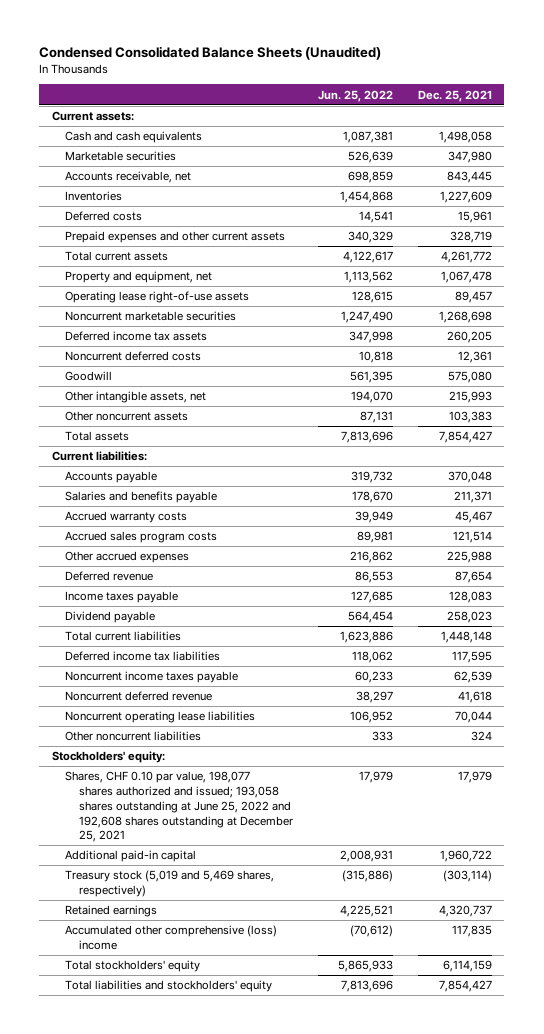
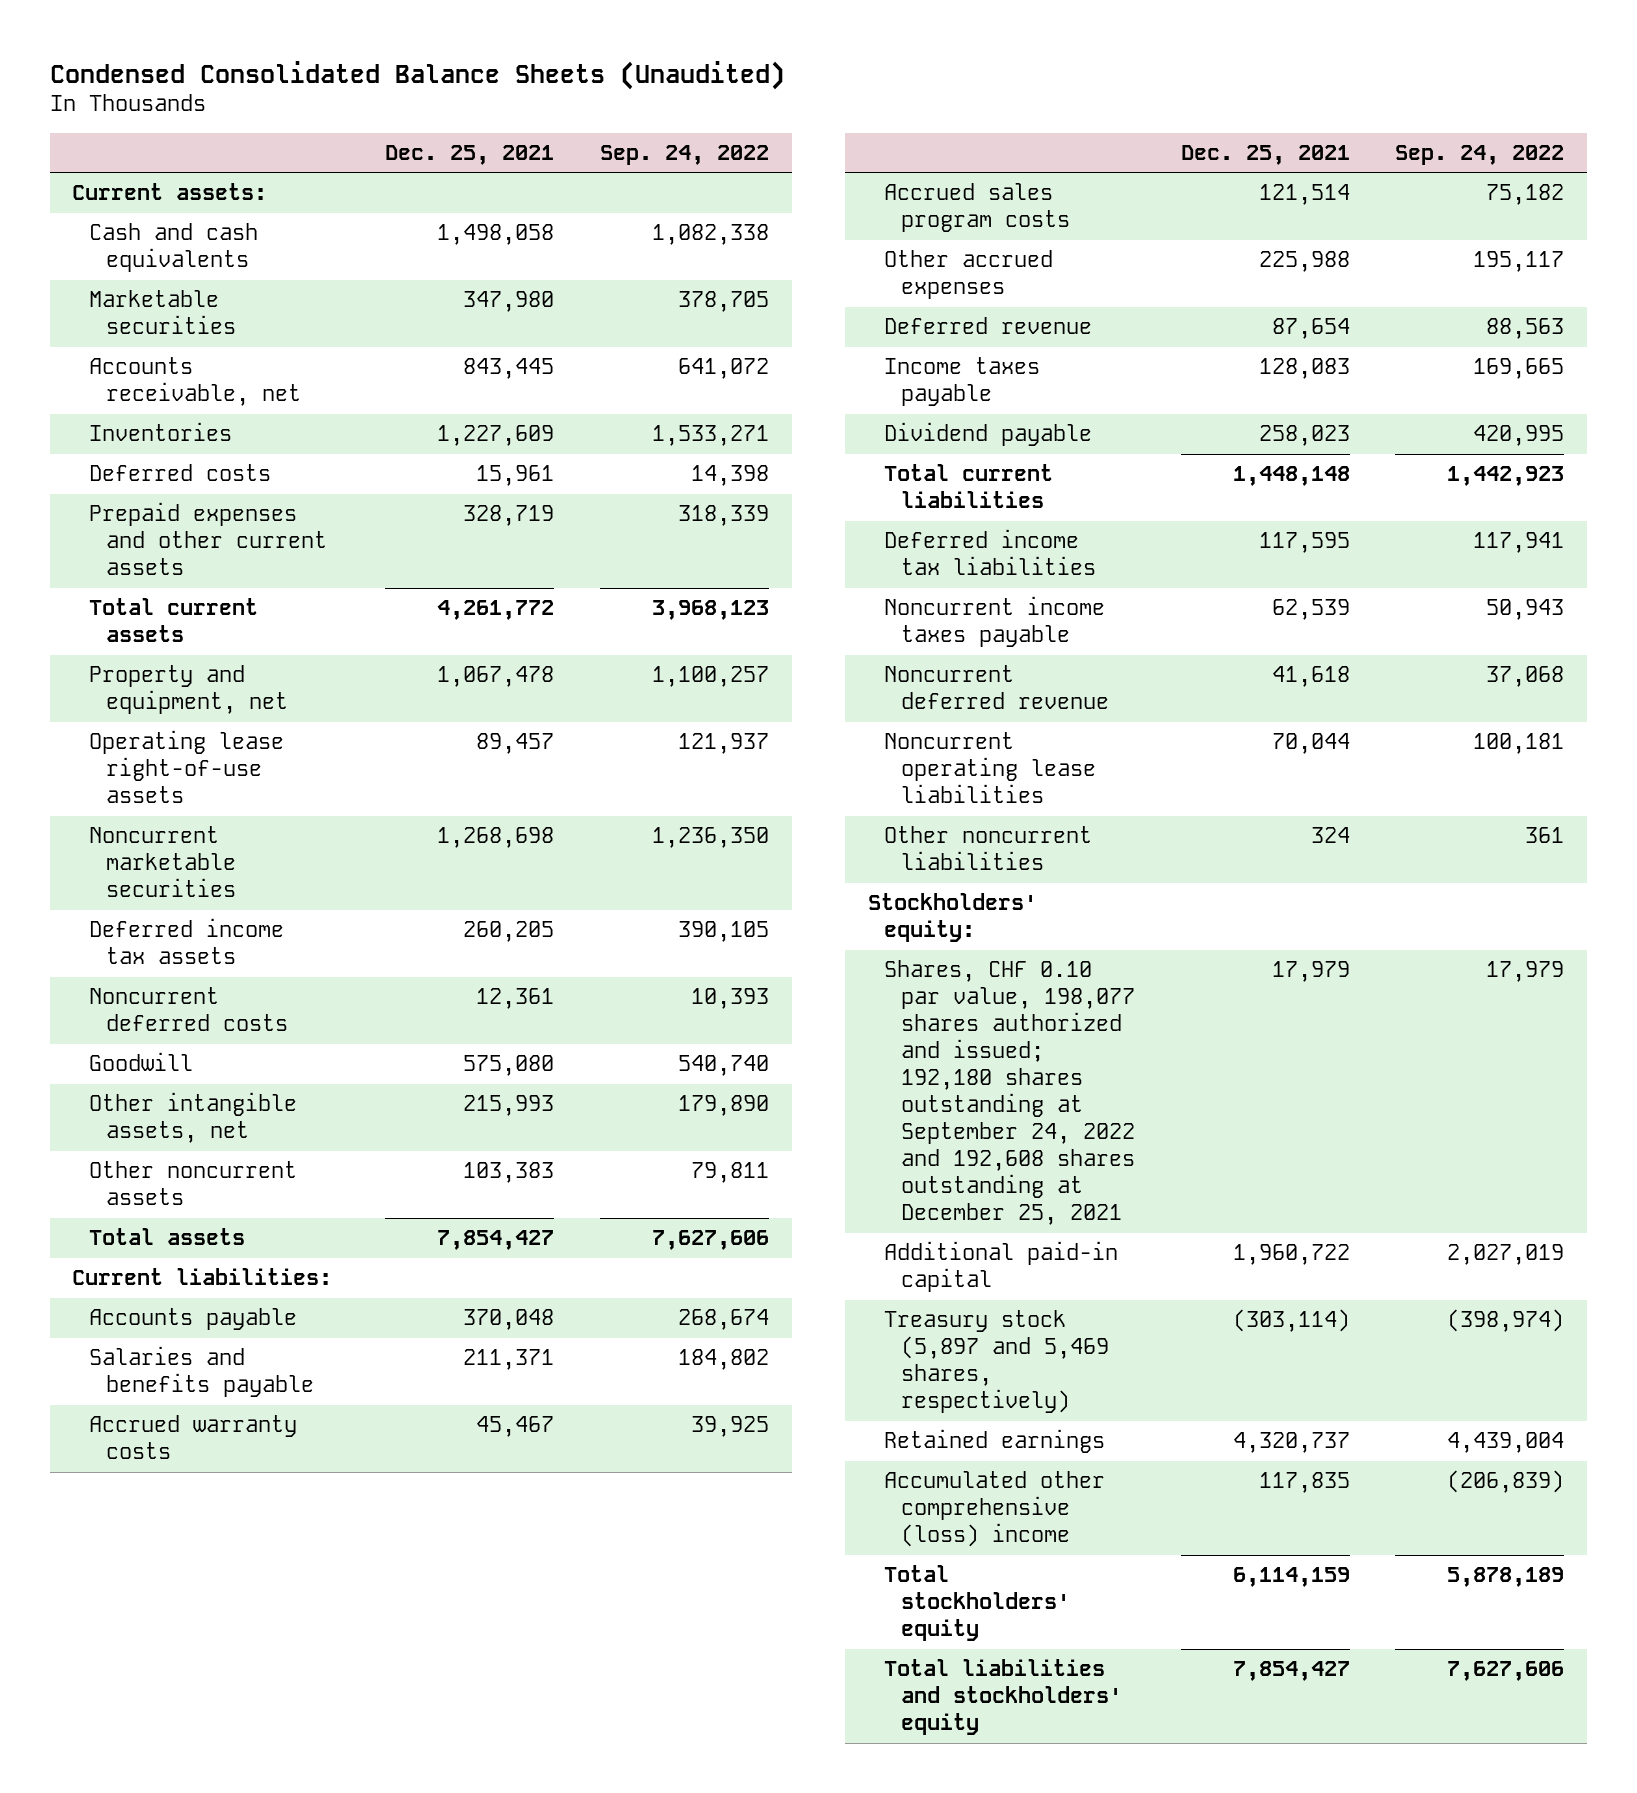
- | Jun. 25, 2022 | Dec. 25, 2021
+ | Dec. 25, 2021 | Sep. 24, 2022
- Shares, CHF 0.10 par value, 198,077 shares authorized and issued; 193,058 shares outstanding at June 25, 2022 and 192,608 shares outstanding at December 25, 2021 | 17,979 | 17,979
+ Shares, CHF 0.10 par value, 198,077 shares authorized and issued; 192,180 shares outstanding at September 24, 2022 and 192,608 shares outstanding at December 25, 2021 | 17,979 | 17,979
- Treasury stock (5,019 and 5,469 shares, respectively) | (315,886) | (303,114)
+ Treasury stock (5,897 and 5,469 shares, respectively) | (303,114) | (398,974)

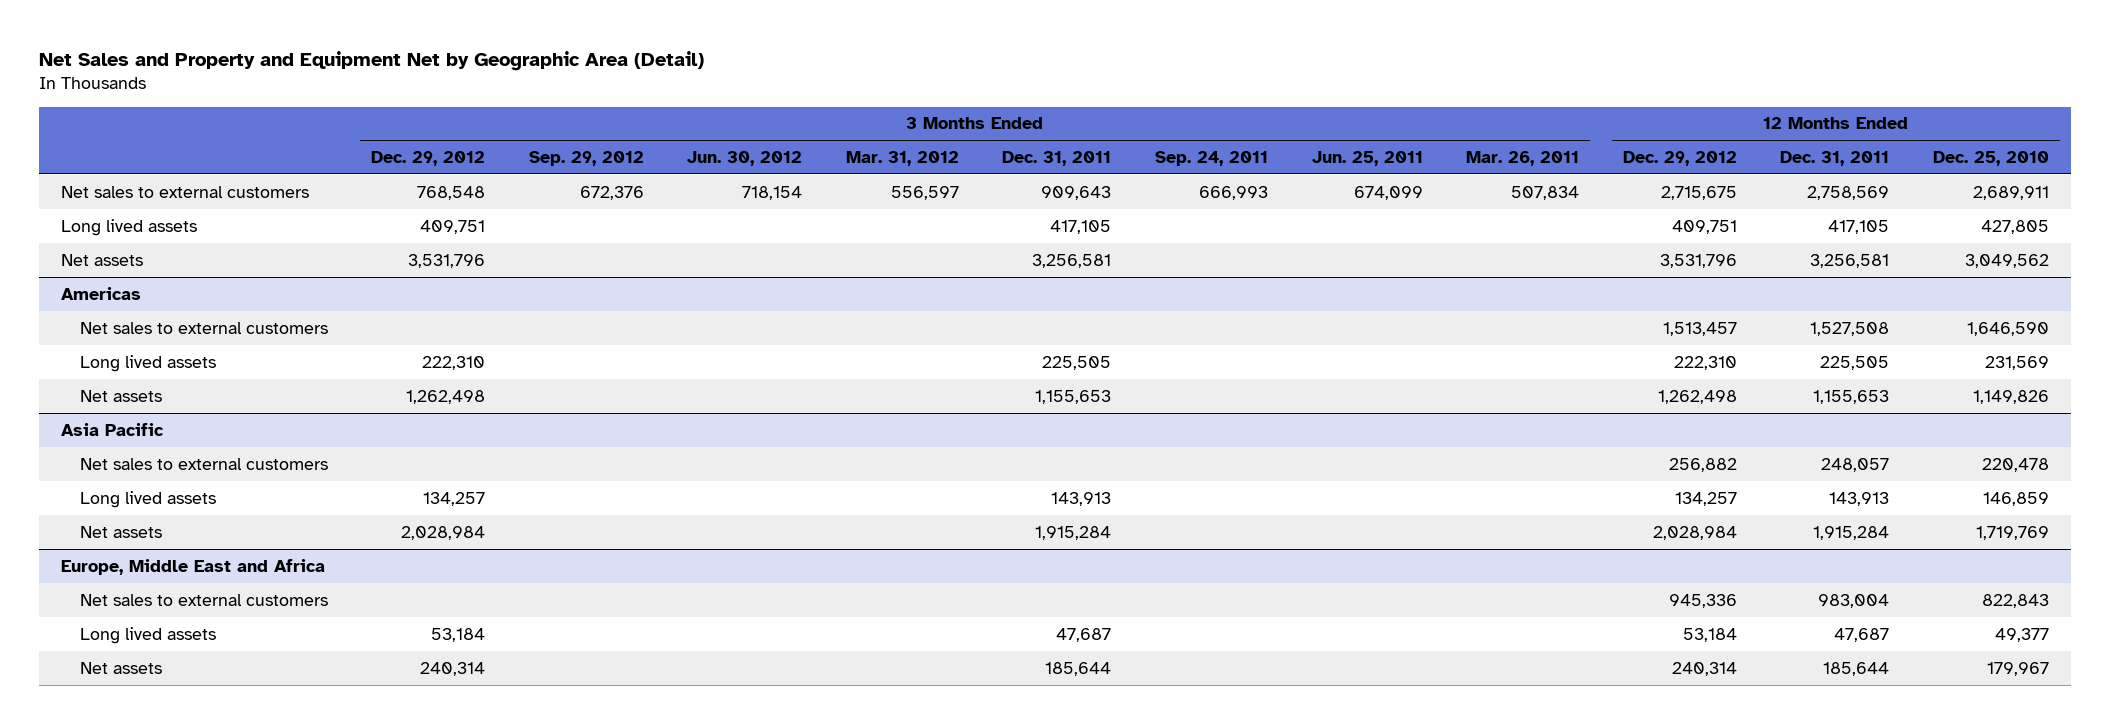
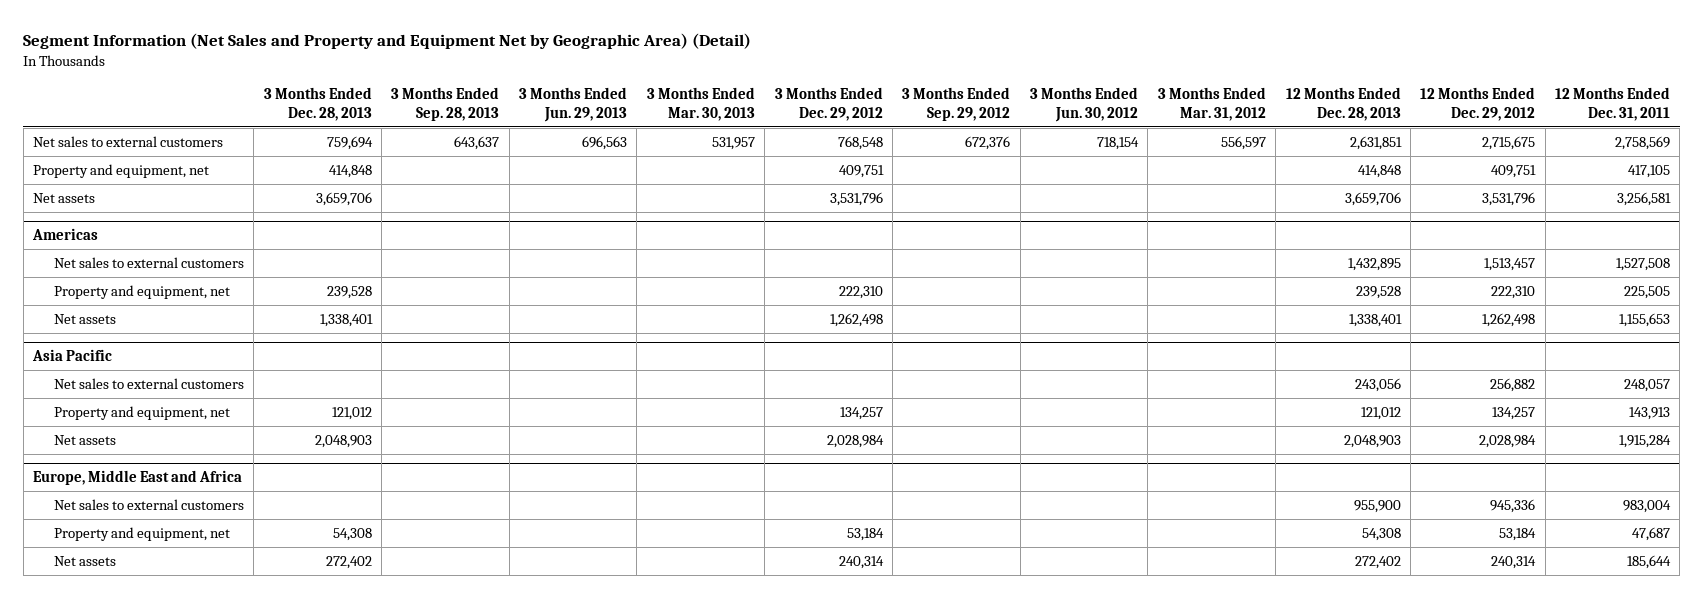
- Net Sales and Property and Equipment Net by Geographic Area (Detail)
+ Segment Information (Net Sales and Property and Equipment Net by Geographic Area) (Detail)
- | 3 Months Ended Dec. 29, 2012 | 3 Months Ended Sep. 29, 2012 | 3 Months Ended Jun. 30, 2012 | 3 Months Ended Mar. 31, 2012 | 3 Months Ended Dec. 31, 2011 | 3 Months Ended Sep. 24, 2011 | 3 Months Ended Jun. 25, 2011 | 3 Months Ended Mar. 26, 2011 | 12 Months Ended Dec. 29, 2012 | 12 Months Ended Dec. 31, 2011 | 12 Months Ended Dec. 25, 2010
+ | 3 Months Ended Dec. 28, 2013 | 3 Months Ended Sep. 28, 2013 | 3 Months Ended Jun. 29, 2013 | 3 Months Ended Mar. 30, 2013 | 3 Months Ended Dec. 29, 2012 | 3 Months Ended Sep. 29, 2012 | 3 Months Ended Jun. 30, 2012 | 3 Months Ended Mar. 31, 2012 | 12 Months Ended Dec. 28, 2013 | 12 Months Ended Dec. 29, 2012 | 12 Months Ended Dec. 31, 2011
- Long lived assets | 409,751 | | | | 417,105 | | | | 409,751 | 417,105 | 427,805
+ Property and equipment, net | 414,848 | | | | 409,751 | | | | 414,848 | 409,751 | 417,105
@ Americas
- Long lived assets | 222,310 | | | | 225,505 | | | | 222,310 | 225,505 | 231,569
+ Property and equipment, net | 239,528 | | | | 222,310 | | | | 239,528 | 222,310 | 225,505
@ Asia Pacific
- Long lived assets | 134,257 | | | | 143,913 | | | | 134,257 | 143,913 | 146,859
+ Property and equipment, net | 121,012 | | | | 134,257 | | | | 121,012 | 134,257 | 143,913
@ Europe, Middle East and Africa
- Long lived assets | 53,184 | | | | 47,687 | | | | 53,184 | 47,687 | 49,377
+ Property and equipment, net | 54,308 | | | | 53,184 | | | | 54,308 | 53,184 | 47,687

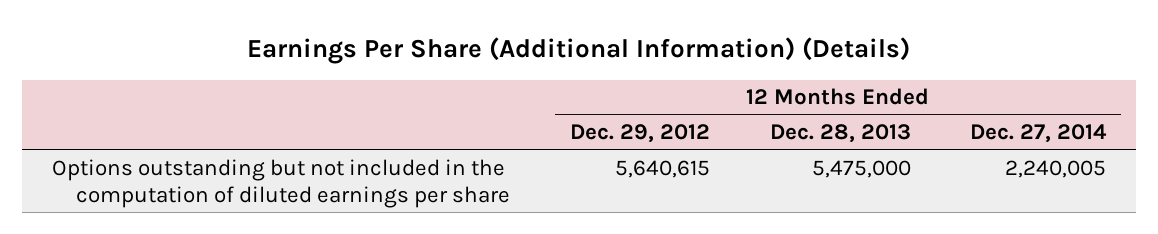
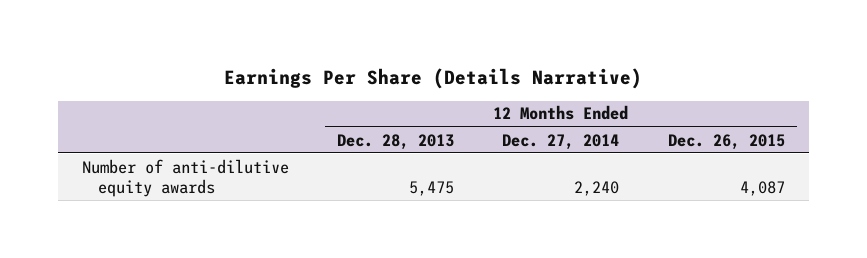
- Earnings Per Share (Additional Information) (Details)
+ Earnings Per Share (Details Narrative)
- | 12 Months Ended Dec. 29, 2012 | 12 Months Ended Dec. 28, 2013 | 12 Months Ended Dec. 27, 2014
+ | 12 Months Ended Dec. 28, 2013 | 12 Months Ended Dec. 27, 2014 | 12 Months Ended Dec. 26, 2015
- Options outstanding but not included in the computation of diluted earnings per share | 5,640,615 | 5,475,000 | 2,240,005
+ Number of anti-dilutive equity awards | 5,475 | 2,240 | 4,087

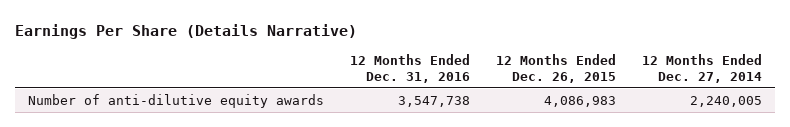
- | 12 Months Ended Dec. 28, 2013 | 12 Months Ended Dec. 27, 2014 | 12 Months Ended Dec. 26, 2015
+ | 12 Months Ended Dec. 31, 2016 | 12 Months Ended Dec. 26, 2015 | 12 Months Ended Dec. 27, 2014
- Number of anti-dilutive equity awards | 5,475 | 2,240 | 4,087
+ Number of anti-dilutive equity awards | 3,547,738 | 4,086,983 | 2,240,005

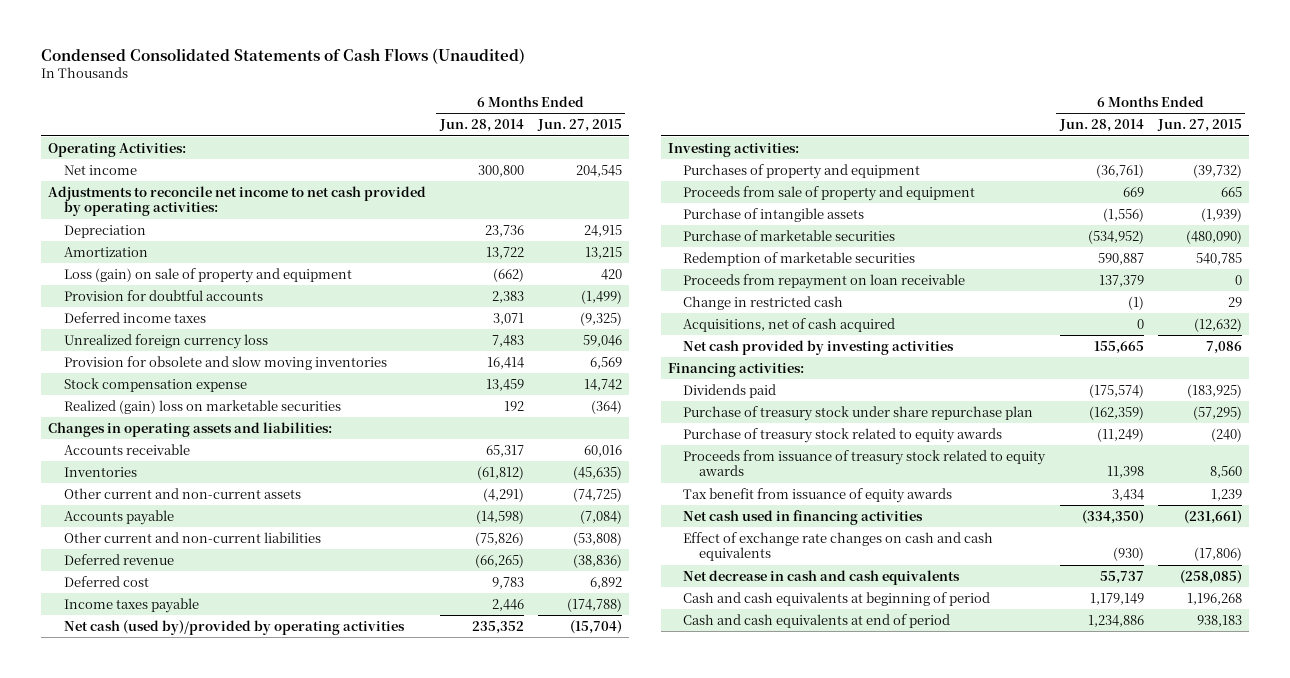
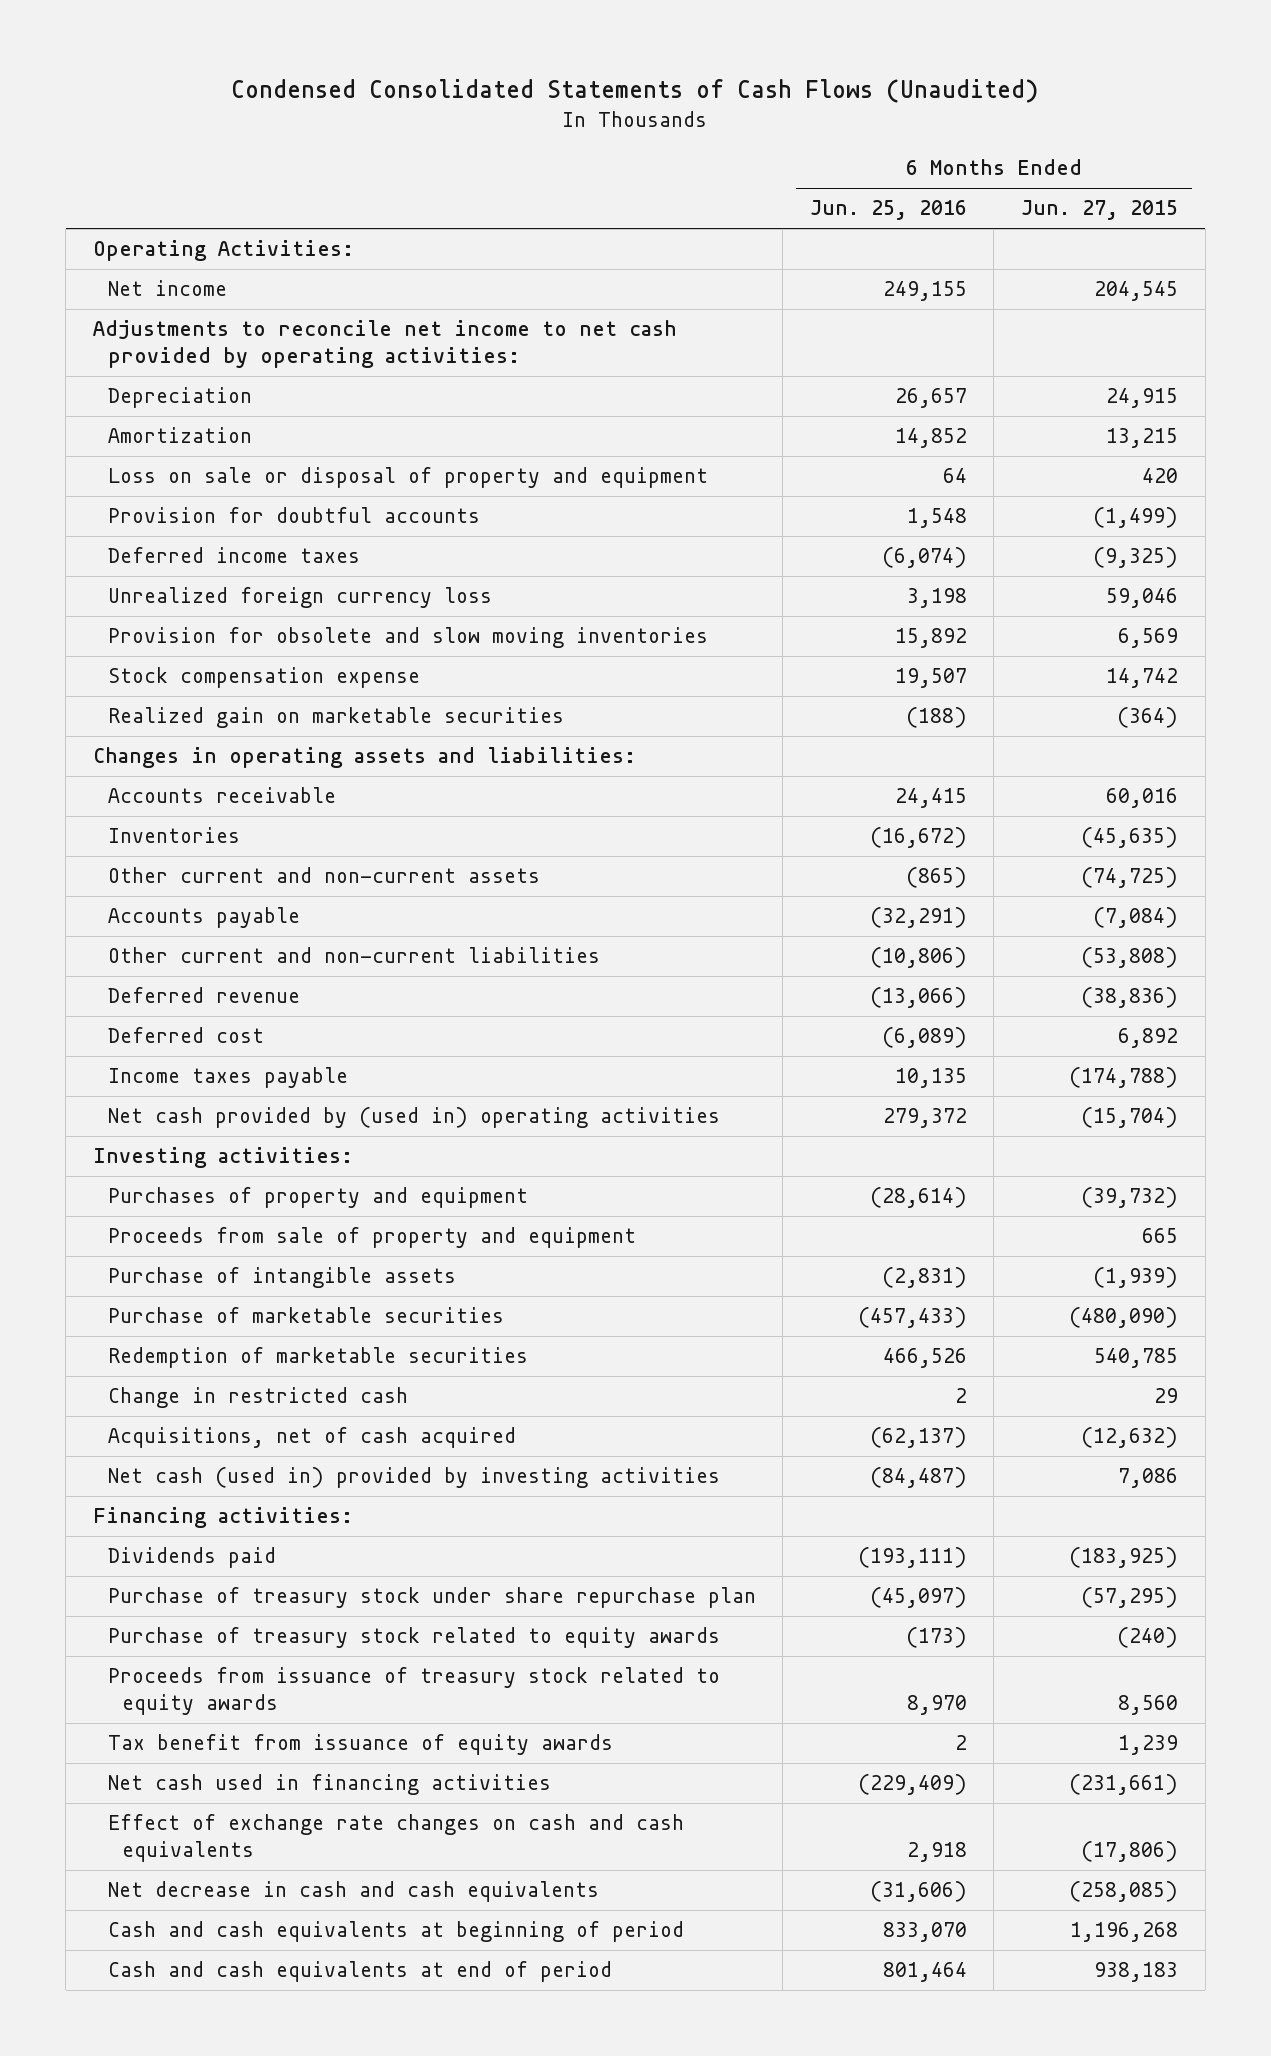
- | 6 Months Ended Jun. 28, 2014 | 6 Months Ended Jun. 27, 2015
+ | 6 Months Ended Jun. 25, 2016 | 6 Months Ended Jun. 27, 2015
- Loss (gain) on sale of property and equipment | (662) | 420
+ Loss on sale or disposal of property and equipment | 64 | 420
- Realized (gain) loss on marketable securities | 192 | (364)
+ Realized gain on marketable securities | (188) | (364)
- Net cash (used by)/provided by operating activities | 235,352 | (15,704)
+ Net cash provided by (used in) operating activities | 279,372 | (15,704)
- Proceeds from repayment on loan receivable | 137,379 | 0
- Net cash provided by investing activities | 155,665 | 7,086
+ Net cash (used in) provided by investing activities | (84,487) | 7,086

